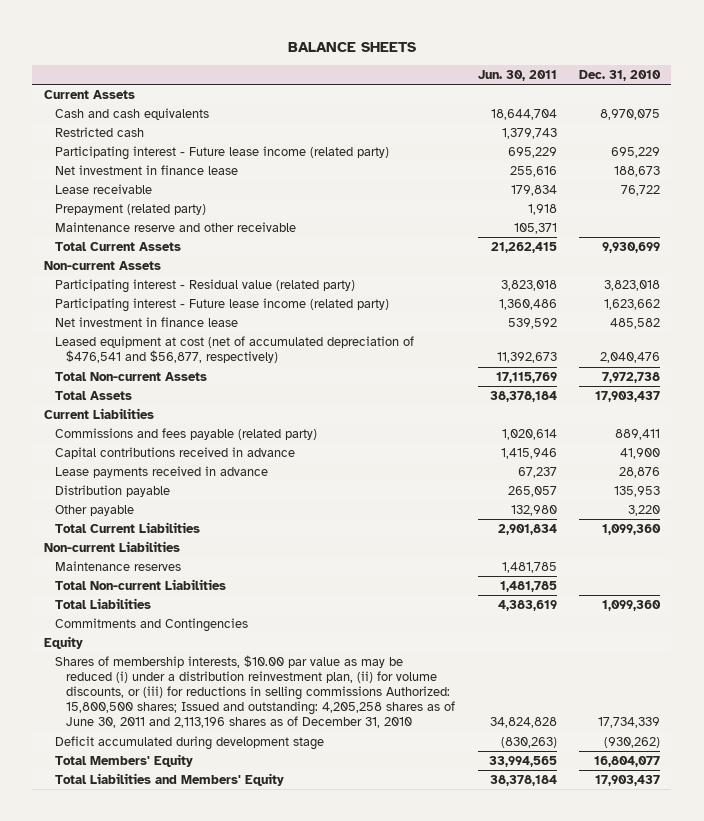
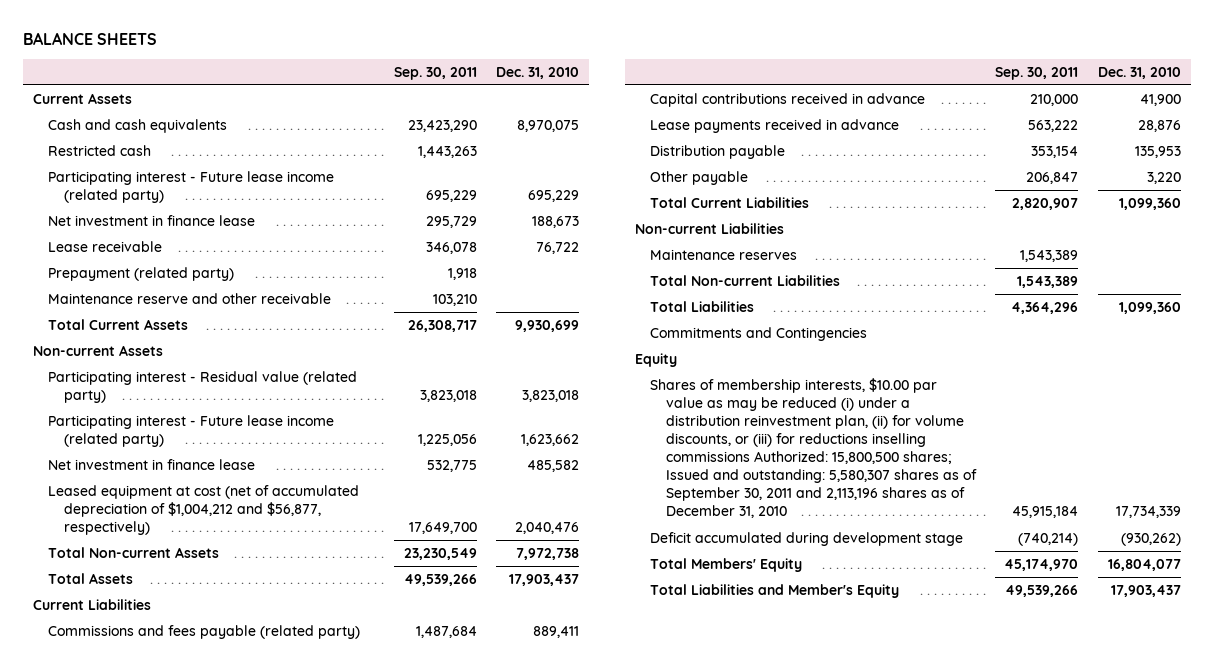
- | Jun. 30, 2011 | Dec. 31, 2010
+ | Sep. 30, 2011 | Dec. 31, 2010
- Leased equipment at cost (net of accumulated depreciation of $476,541 and $56,877, respectively) | 11,392,673 | 2,040,476
+ Leased equipment at cost (net of accumulated depreciation of $1,004,212 and $56,877, respectively) | 17,649,700 | 2,040,476
- Shares of membership interests, $10.00 par value as may be reduced (i) under a distribution reinvestment plan, (ii) for volume discounts, or (iii) for reductions in selling commissions Authorized: 15,800,500 shares; Issued and outstanding: 4,205,258 shares as of June 30, 2011 and 2,113,196 shares as of December 31, 2010 | 34,824,828 | 17,734,339
+ Shares of membership interests, $10.00 par value as may be reduced (i) under a distribution reinvestment plan, (ii) for volume discounts, or (iii) for reductions inselling commissions Authorized: 15,800,500 shares; Issued and outstanding: 5,580,307 shares as of September 30, 2011 and 2,113,196 shares as of December 31, 2010 | 45,915,184 | 17,734,339
- Total Liabilities and Members' Equity | 38,378,184 | 17,903,437
+ Total Liabilities and Member's Equity | 49,539,266 | 17,903,437

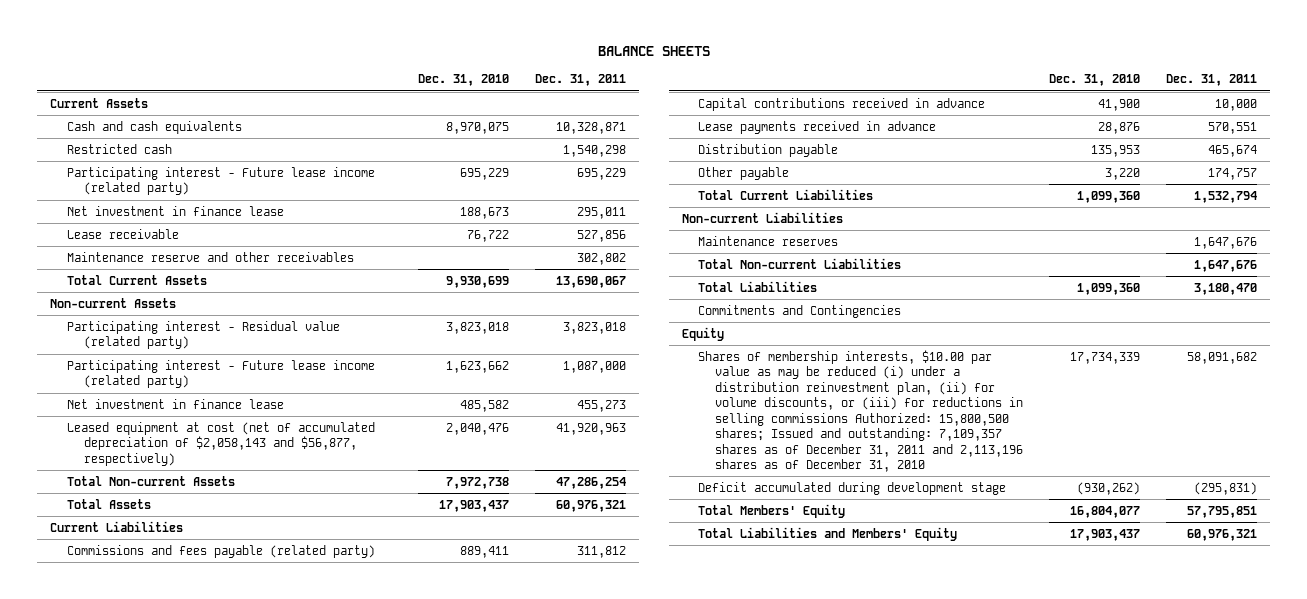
- | Sep. 30, 2011 | Dec. 31, 2010
+ | Dec. 31, 2010 | Dec. 31, 2011
- Prepayment (related party) | 1,918 |
- Maintenance reserve and other receivable | 103,210 |
+ Maintenance reserve and other receivables | | 302,802
- Leased equipment at cost (net of accumulated depreciation of $1,004,212 and $56,877, respectively) | 17,649,700 | 2,040,476
+ Leased equipment at cost (net of accumulated depreciation of $2,058,143 and $56,877, respectively) | 2,040,476 | 41,920,963
- Shares of membership interests, $10.00 par value as may be reduced (i) under a distribution reinvestment plan, (ii) for volume discounts, or (iii) for reductions inselling commissions Authorized: 15,800,500 shares; Issued and outstanding: 5,580,307 shares as of September 30, 2011 and 2,113,196 shares as of December 31, 2010 | 45,915,184 | 17,734,339
+ Shares of membership interests, $10.00 par value as may be reduced (i) under a distribution reinvestment plan, (ii) for volume discounts, or (iii) for reductions in selling commissions Authorized: 15,800,500 shares; Issued and outstanding: 7,109,357 shares as of December 31, 2011 and 2,113,196 shares as of December 31, 2010 | 17,734,339 | 58,091,682
- Total Liabilities and Member's Equity | 49,539,266 | 17,903,437
+ Total Liabilities and Members' Equity | 17,903,437 | 60,976,321

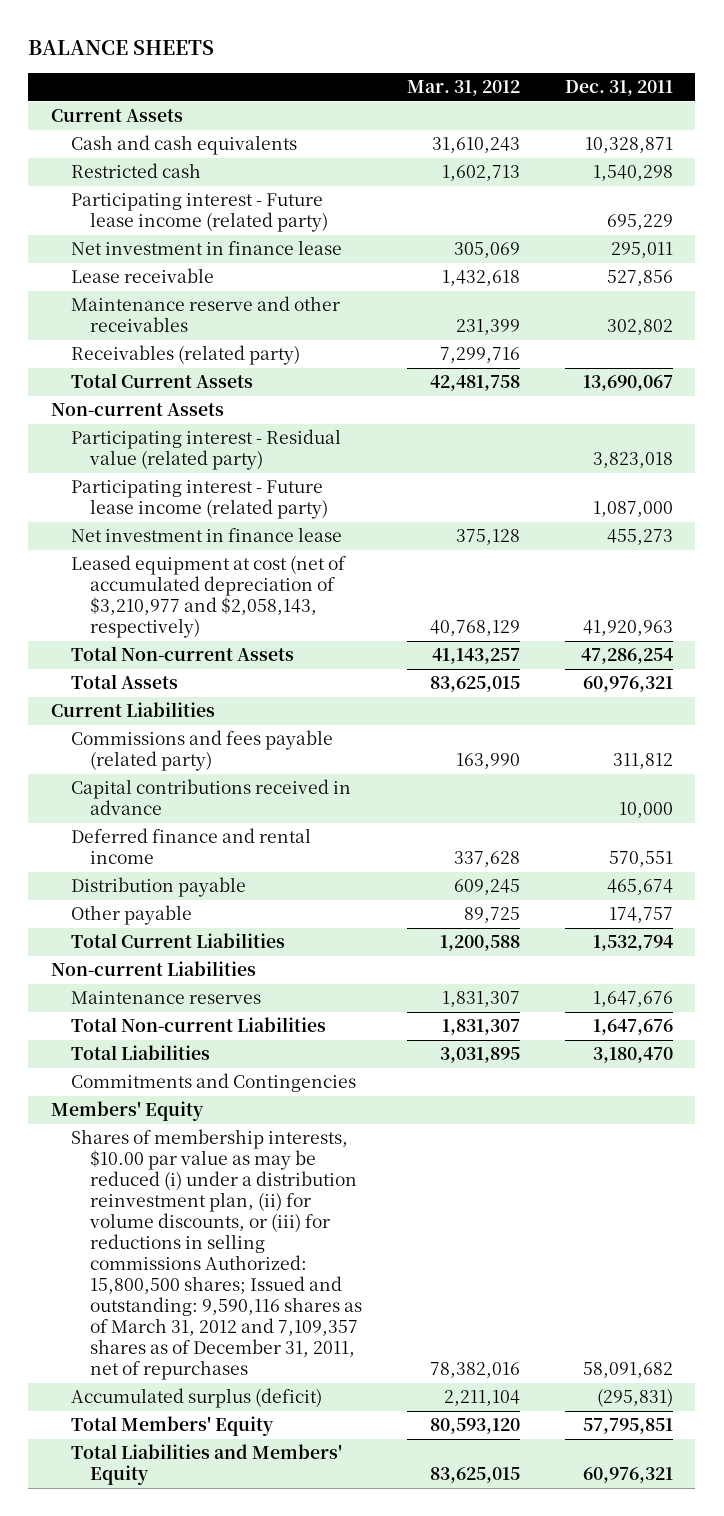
- | Dec. 31, 2010 | Dec. 31, 2011
+ | Mar. 31, 2012 | Dec. 31, 2011
+ Receivables (related party) | 7,299,716 |
- Leased equipment at cost (net of accumulated depreciation of $2,058,143 and $56,877, respectively) | 2,040,476 | 41,920,963
+ Leased equipment at cost (net of accumulated depreciation of $3,210,977 and $2,058,143, respectively) | 40,768,129 | 41,920,963
- Lease payments received in advance | 28,876 | 570,551
+ Deferred finance and rental income | 337,628 | 570,551
- Equity
- Shares of membership interests, $10.00 par value as may be reduced (i) under a distribution reinvestment plan, (ii) for volume discounts, or (iii) for reductions in selling commissions Authorized: 15,800,500 shares; Issued and outstanding: 7,109,357 shares as of December 31, 2011 and 2,113,196 shares as of December 31, 2010 | 17,734,339 | 58,091,682
- Deficit accumulated during development stage | (930,262) | (295,831)
+ Members' Equity
+ Shares of membership interests, $10.00 par value as may be reduced (i) under a distribution reinvestment plan, (ii) for volume discounts, or (iii) for reductions in selling commissions Authorized: 15,800,500 shares; Issued and outstanding: 9,590,116 shares as of March 31, 2012 and 7,109,357 shares as of December 31, 2011, net of repurchases | 78,382,016 | 58,091,682
+ Accumulated surplus (deficit) | 2,211,104 | (295,831)

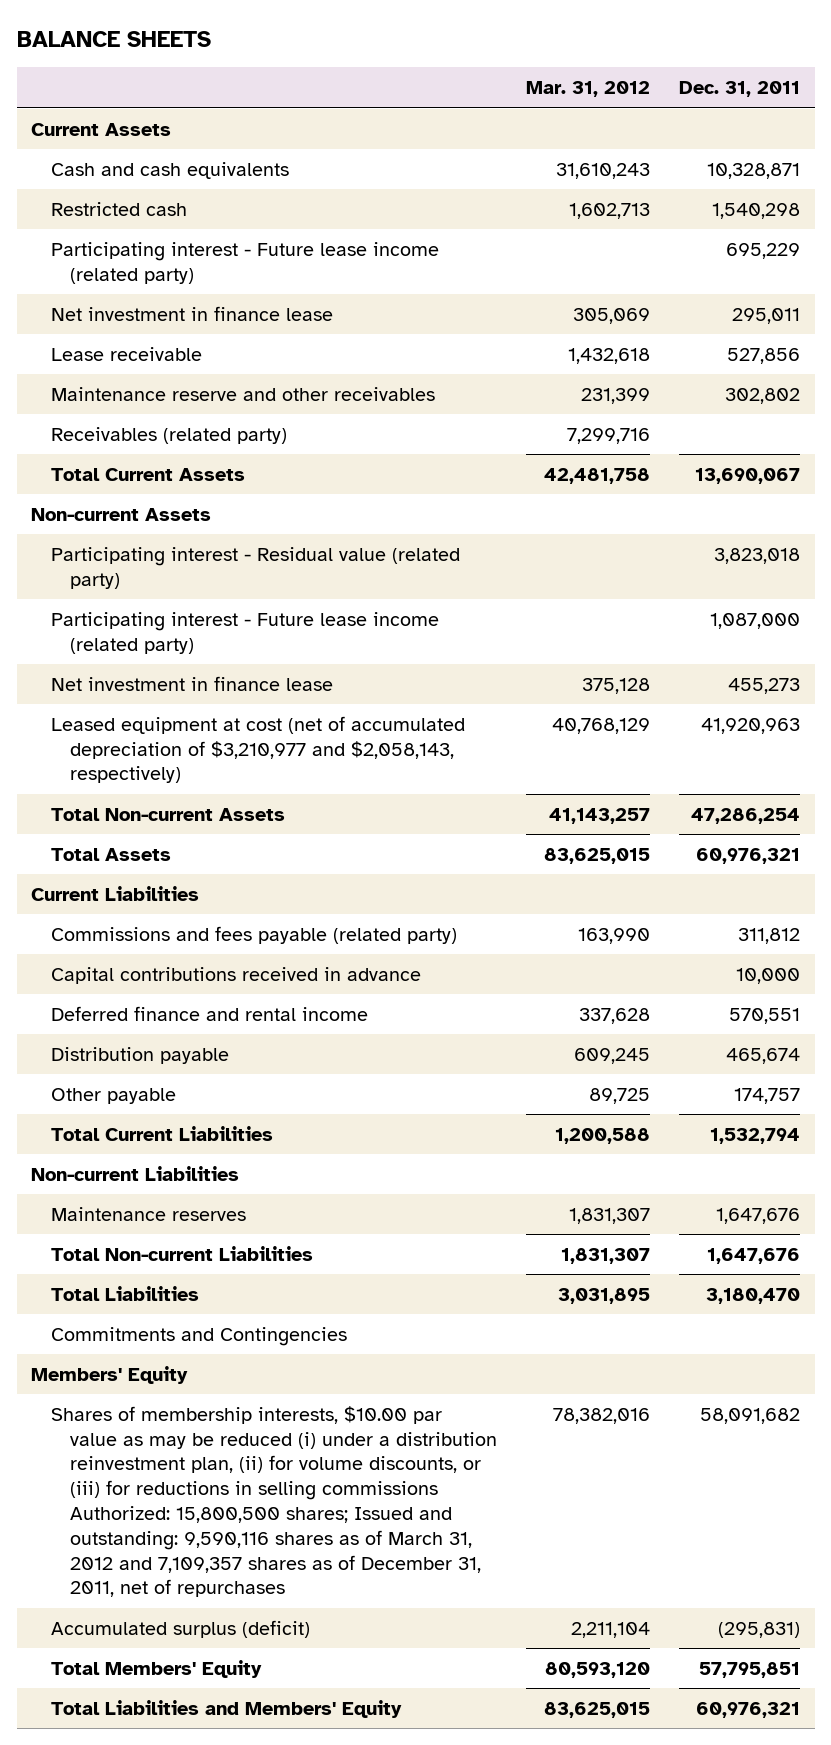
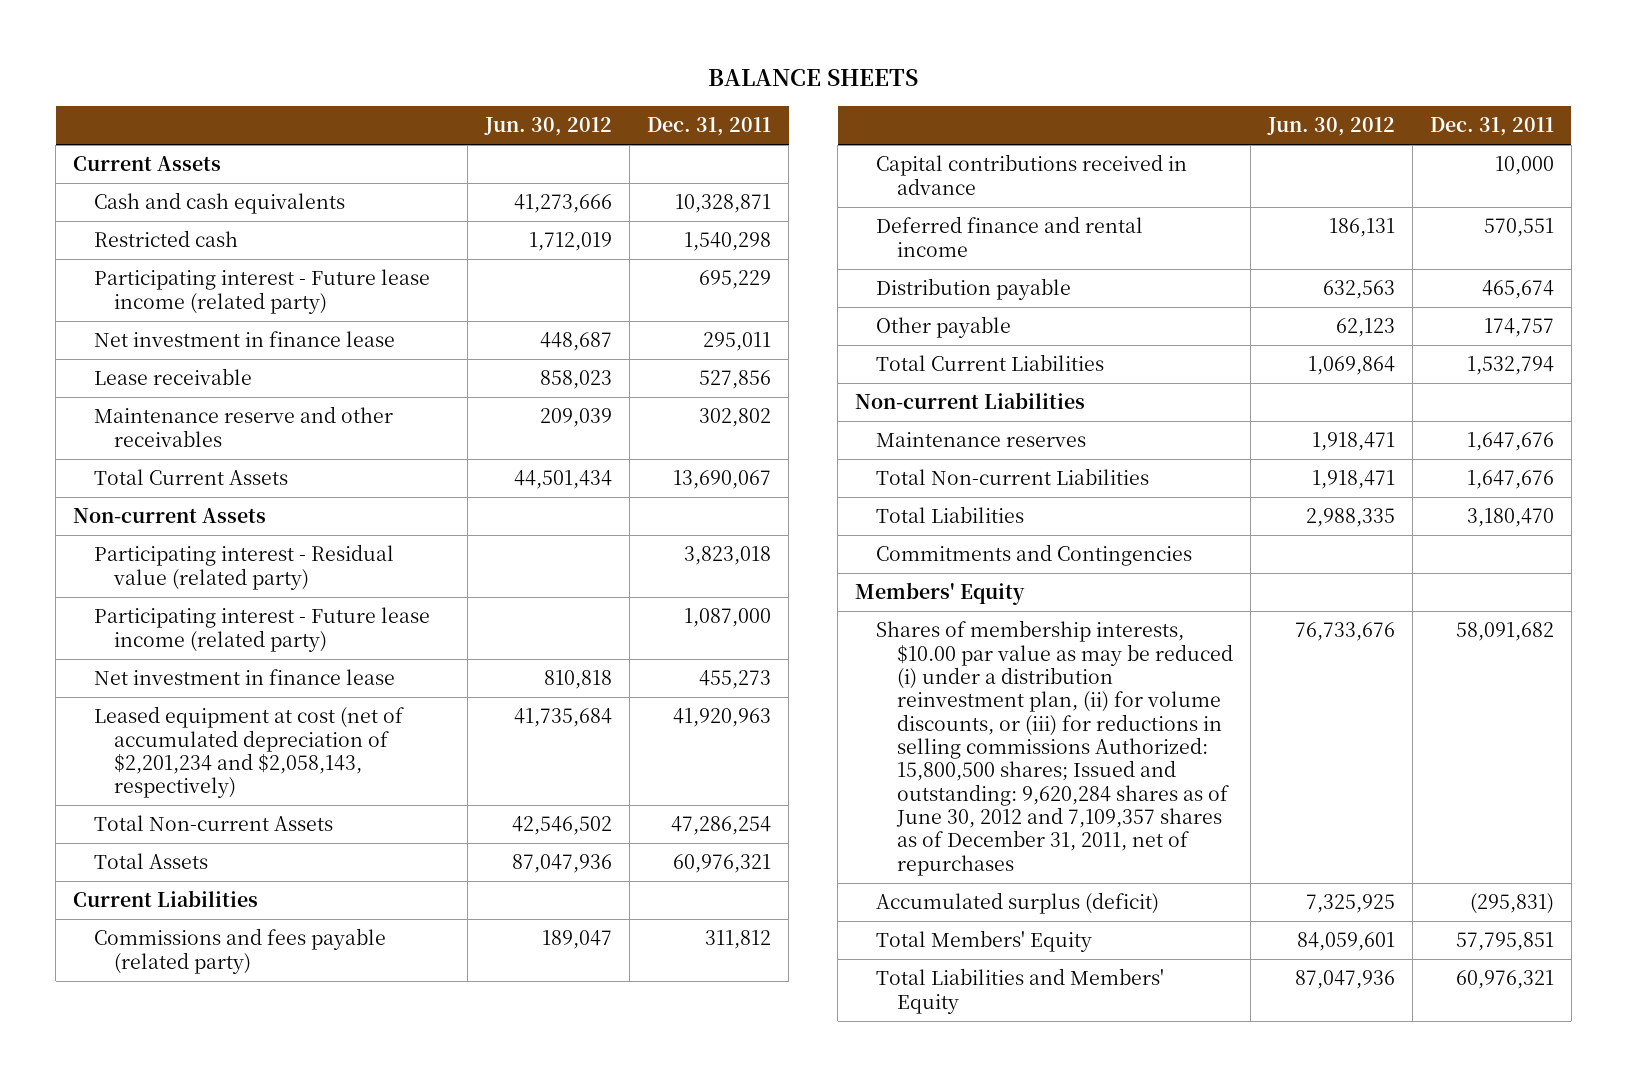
- | Mar. 31, 2012 | Dec. 31, 2011
+ | Jun. 30, 2012 | Dec. 31, 2011
- Receivables (related party) | 7,299,716 |
- Leased equipment at cost (net of accumulated depreciation of $3,210,977 and $2,058,143, respectively) | 40,768,129 | 41,920,963
+ Leased equipment at cost (net of accumulated depreciation of $2,201,234 and $2,058,143, respectively) | 41,735,684 | 41,920,963
- Shares of membership interests, $10.00 par value as may be reduced (i) under a distribution reinvestment plan, (ii) for volume discounts, or (iii) for reductions in selling commissions Authorized: 15,800,500 shares; Issued and outstanding: 9,590,116 shares as of March 31, 2012 and 7,109,357 shares as of December 31, 2011, net of repurchases | 78,382,016 | 58,091,682
+ Shares of membership interests, $10.00 par value as may be reduced (i) under a distribution reinvestment plan, (ii) for volume discounts, or (iii) for reductions in selling commissions Authorized: 15,800,500 shares; Issued and outstanding: 9,620,284 shares as of June 30, 2012 and 7,109,357 shares as of December 31, 2011, net of repurchases | 76,733,676 | 58,091,682

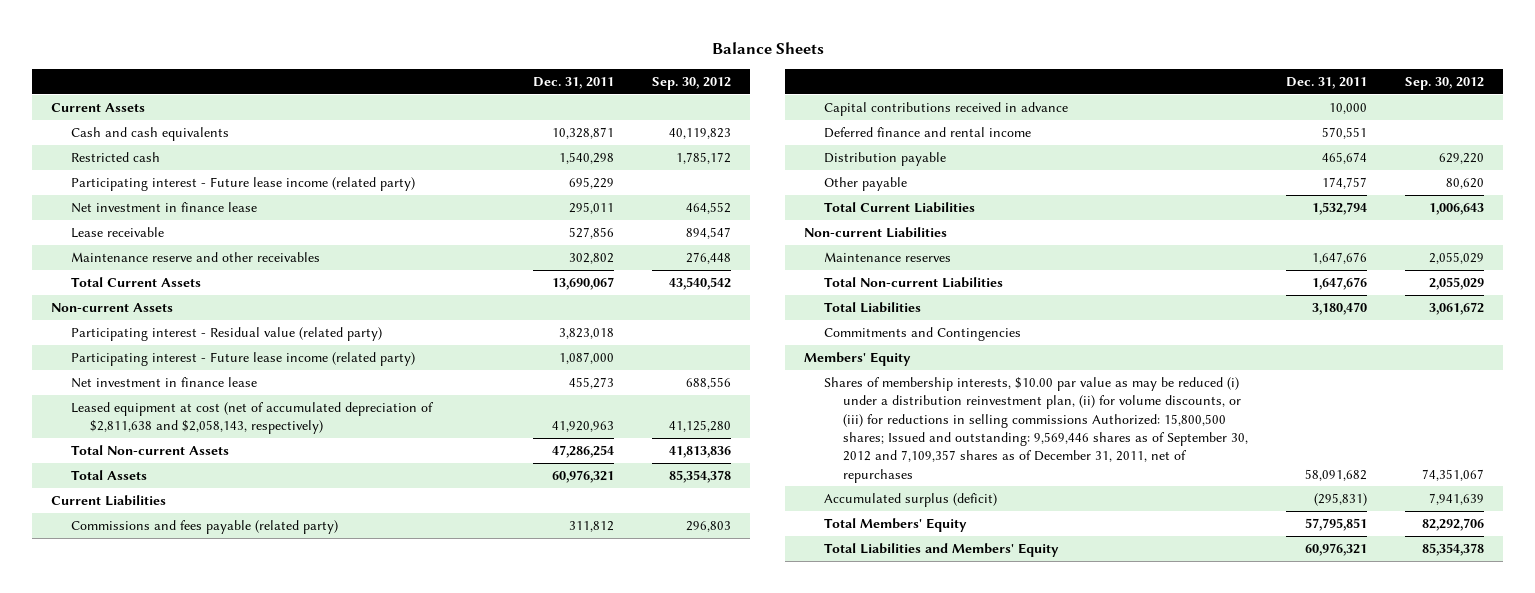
- BALANCE SHEETS
+ Balance Sheets
- | Jun. 30, 2012 | Dec. 31, 2011
+ | Dec. 31, 2011 | Sep. 30, 2012
- Leased equipment at cost (net of accumulated depreciation of $2,201,234 and $2,058,143, respectively) | 41,735,684 | 41,920,963
+ Leased equipment at cost (net of accumulated depreciation of $2,811,638 and $2,058,143, respectively) | 41,920,963 | 41,125,280
- Shares of membership interests, $10.00 par value as may be reduced (i) under a distribution reinvestment plan, (ii) for volume discounts, or (iii) for reductions in selling commissions Authorized: 15,800,500 shares; Issued and outstanding: 9,620,284 shares as of June 30, 2012 and 7,109,357 shares as of December 31, 2011, net of repurchases | 76,733,676 | 58,091,682
+ Shares of membership interests, $10.00 par value as may be reduced (i) under a distribution reinvestment plan, (ii) for volume discounts, or (iii) for reductions in selling commissions Authorized: 15,800,500 shares; Issued and outstanding: 9,569,446 shares as of September 30, 2012 and 7,109,357 shares as of December 31, 2011, net of repurchases | 58,091,682 | 74,351,067

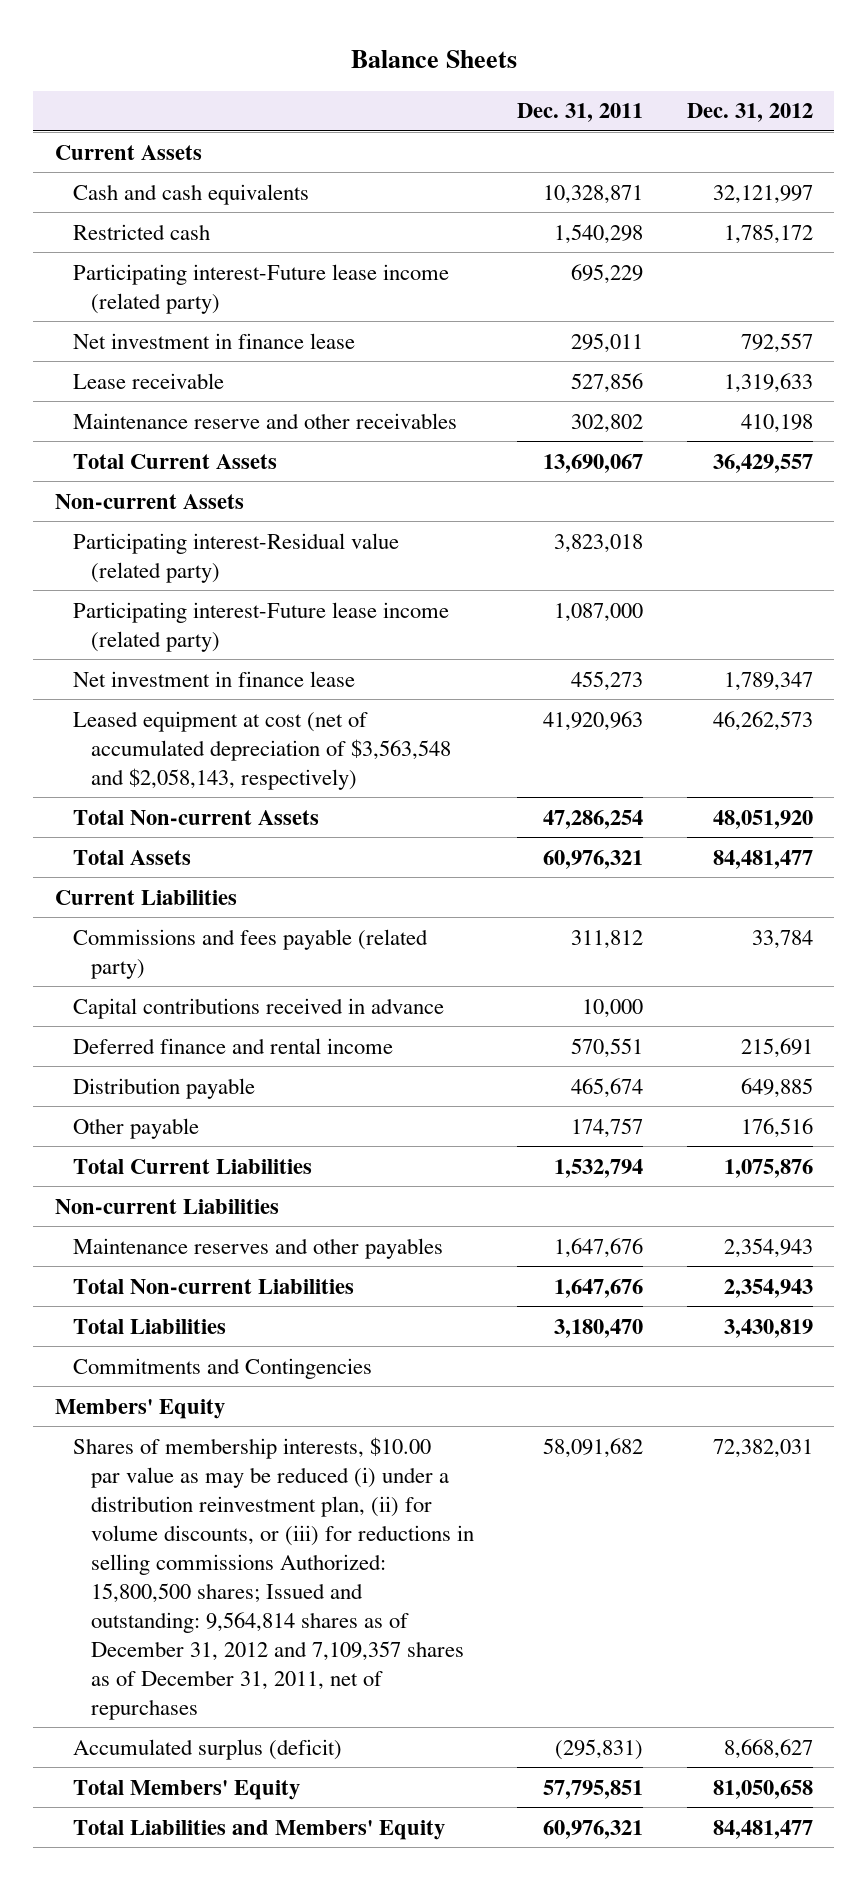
- | Dec. 31, 2011 | Sep. 30, 2012
+ | Dec. 31, 2011 | Dec. 31, 2012
- Participating interest - Future lease income (related party) | 695,229 |
+ Participating interest-Future lease income (related party) | 695,229 |
- Participating interest - Residual value (related party) | 3,823,018 |
- Participating interest - Future lease income (related party) | 1,087,000 |
+ Participating interest-Residual value (related party) | 3,823,018 |
+ Participating interest-Future lease income (related party) | 1,087,000 |
- Leased equipment at cost (net of accumulated depreciation of $2,811,638 and $2,058,143, respectively) | 41,920,963 | 41,125,280
+ Leased equipment at cost (net of accumulated depreciation of $3,563,548 and $2,058,143, respectively) | 41,920,963 | 46,262,573
- Maintenance reserves | 1,647,676 | 2,055,029
+ Maintenance reserves and other payables | 1,647,676 | 2,354,943
- Shares of membership interests, $10.00 par value as may be reduced (i) under a distribution reinvestment plan, (ii) for volume discounts, or (iii) for reductions in selling commissions Authorized: 15,800,500 shares; Issued and outstanding: 9,569,446 shares as of September 30, 2012 and 7,109,357 shares as of December 31, 2011, net of repurchases | 58,091,682 | 74,351,067
+ Shares of membership interests, $10.00 par value as may be reduced (i) under a distribution reinvestment plan, (ii) for volume discounts, or (iii) for reductions in selling commissions Authorized: 15,800,500 shares; Issued and outstanding: 9,564,814 shares as of December 31, 2012 and 7,109,357 shares as of December 31, 2011, net of repurchases | 58,091,682 | 72,382,031

